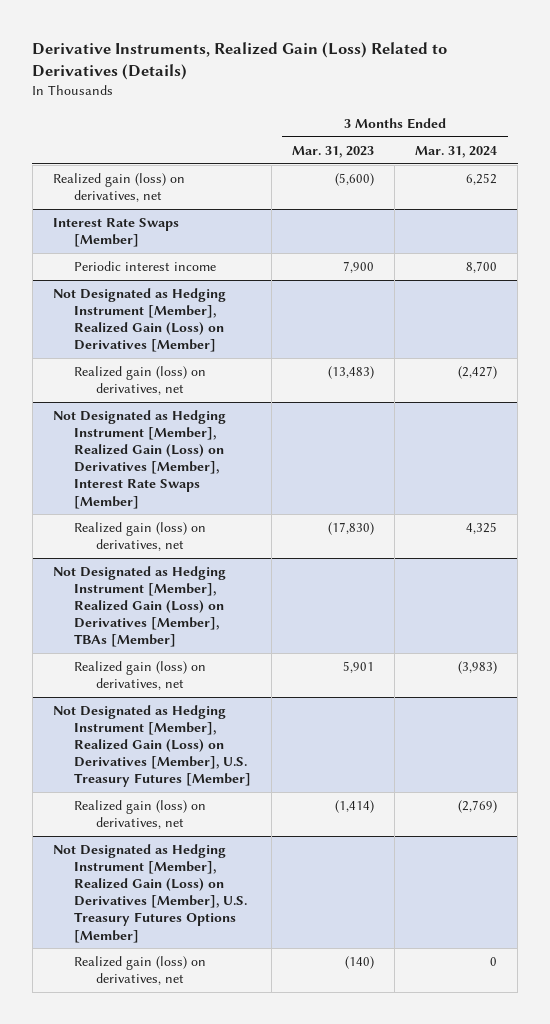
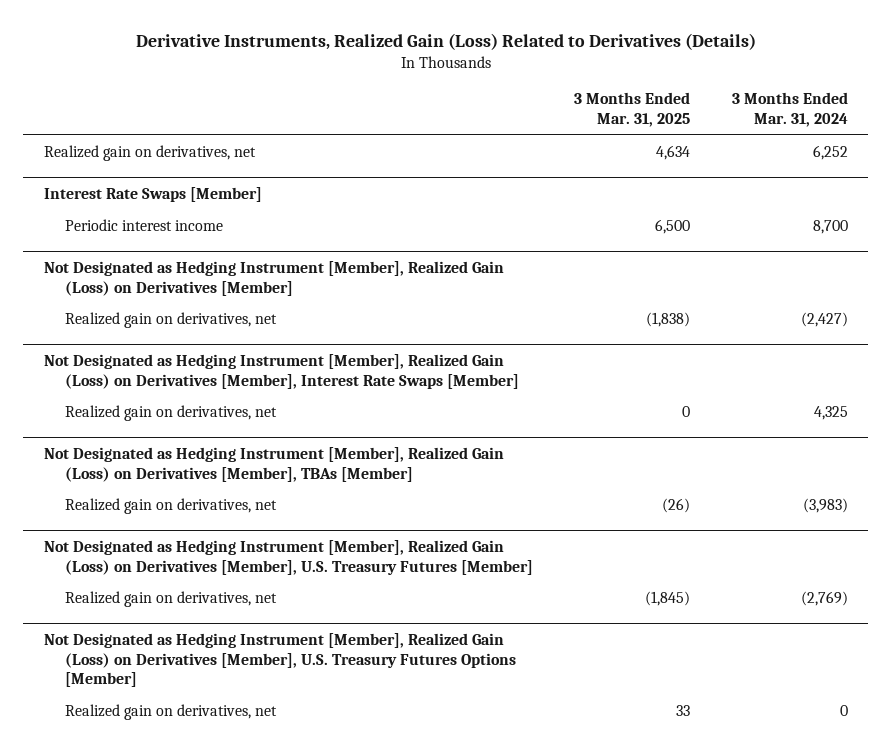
- | 3 Months Ended Mar. 31, 2023 | 3 Months Ended Mar. 31, 2024
+ | 3 Months Ended Mar. 31, 2025 | 3 Months Ended Mar. 31, 2024
- Realized gain (loss) on derivatives, net | (5,600) | 6,252
+ Realized gain on derivatives, net | 4,634 | 6,252
@ Not Designated as Hedging Instrument [Member], Realized Gain (Loss) on Derivatives [Member]
- Realized gain (loss) on derivatives, net | (13,483) | (2,427)
+ Realized gain on derivatives, net | (1,838) | (2,427)
@ Not Designated as Hedging Instrument [Member], Realized Gain (Loss) on Derivatives [Member], Interest Rate Swaps [Member]
- Realized gain (loss) on derivatives, net | (17,830) | 4,325
+ Realized gain on derivatives, net | 0 | 4,325
@ Not Designated as Hedging Instrument [Member], Realized Gain (Loss) on Derivatives [Member], TBAs [Member]
- Realized gain (loss) on derivatives, net | 5,901 | (3,983)
+ Realized gain on derivatives, net | (26) | (3,983)
@ Not Designated as Hedging Instrument [Member], Realized Gain (Loss) on Derivatives [Member], U.S. Treasury Futures [Member]
- Realized gain (loss) on derivatives, net | (1,414) | (2,769)
+ Realized gain on derivatives, net | (1,845) | (2,769)
@ Not Designated as Hedging Instrument [Member], Realized Gain (Loss) on Derivatives [Member], U.S. Treasury Futures Options [Member]
- Realized gain (loss) on derivatives, net | (140) | 0
+ Realized gain on derivatives, net | 33 | 0

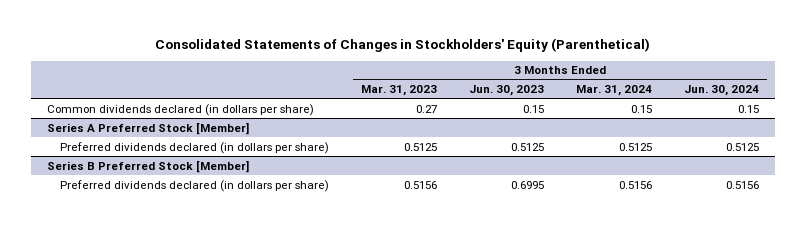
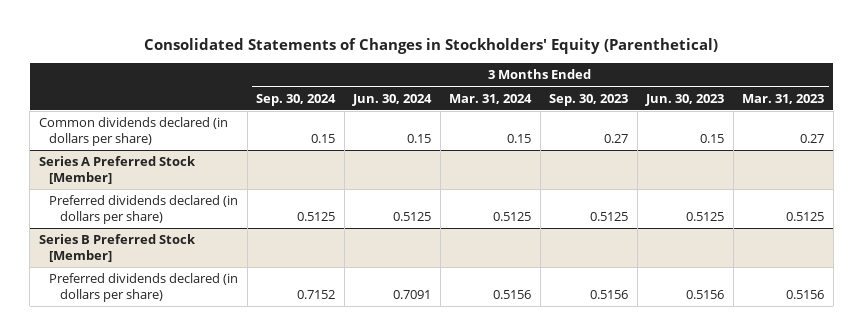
- | 3 Months Ended Mar. 31, 2023 | 3 Months Ended Jun. 30, 2023 | 3 Months Ended Mar. 31, 2024 | 3 Months Ended Jun. 30, 2024
+ | 3 Months Ended Sep. 30, 2024 | 3 Months Ended Jun. 30, 2024 | 3 Months Ended Mar. 31, 2024 | 3 Months Ended Sep. 30, 2023 | 3 Months Ended Jun. 30, 2023 | 3 Months Ended Mar. 31, 2023
@ Series B Preferred Stock [Member]
- Preferred dividends declared (in dollars per share) | 0.5156 | 0.6995 | 0.5156 | 0.5156
+ Preferred dividends declared (in dollars per share) | 0.7152 | 0.7091 | 0.5156 | 0.5156 | 0.5156 | 0.5156

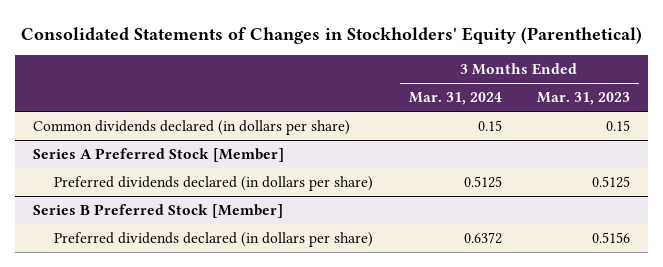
- | 3 Months Ended Sep. 30, 2024 | 3 Months Ended Jun. 30, 2024 | 3 Months Ended Mar. 31, 2024 | 3 Months Ended Sep. 30, 2023 | 3 Months Ended Jun. 30, 2023 | 3 Months Ended Mar. 31, 2023
+ | 3 Months Ended Mar. 31, 2024 | 3 Months Ended Mar. 31, 2023
- Common dividends declared (in dollars per share) | 0.15 | 0.15 | 0.15 | 0.27 | 0.15 | 0.27
+ Common dividends declared (in dollars per share) | 0.15 | 0.15
@ Series B Preferred Stock [Member]
- Preferred dividends declared (in dollars per share) | 0.7152 | 0.7091 | 0.5156 | 0.5156 | 0.5156 | 0.5156
+ Preferred dividends declared (in dollars per share) | 0.6372 | 0.5156

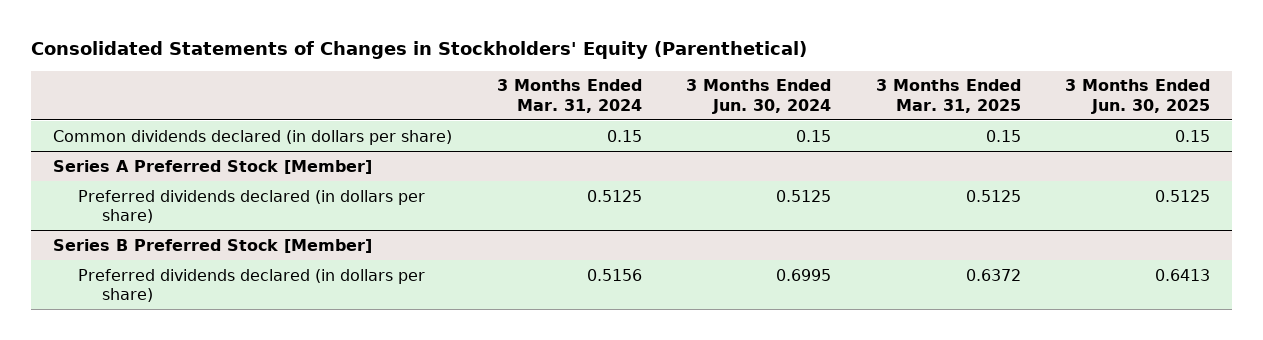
- | 3 Months Ended Mar. 31, 2024 | 3 Months Ended Mar. 31, 2023
+ | 3 Months Ended Mar. 31, 2024 | 3 Months Ended Jun. 30, 2024 | 3 Months Ended Mar. 31, 2025 | 3 Months Ended Jun. 30, 2025
@ Series B Preferred Stock [Member]
- Preferred dividends declared (in dollars per share) | 0.6372 | 0.5156
+ Preferred dividends declared (in dollars per share) | 0.5156 | 0.6995 | 0.6372 | 0.6413

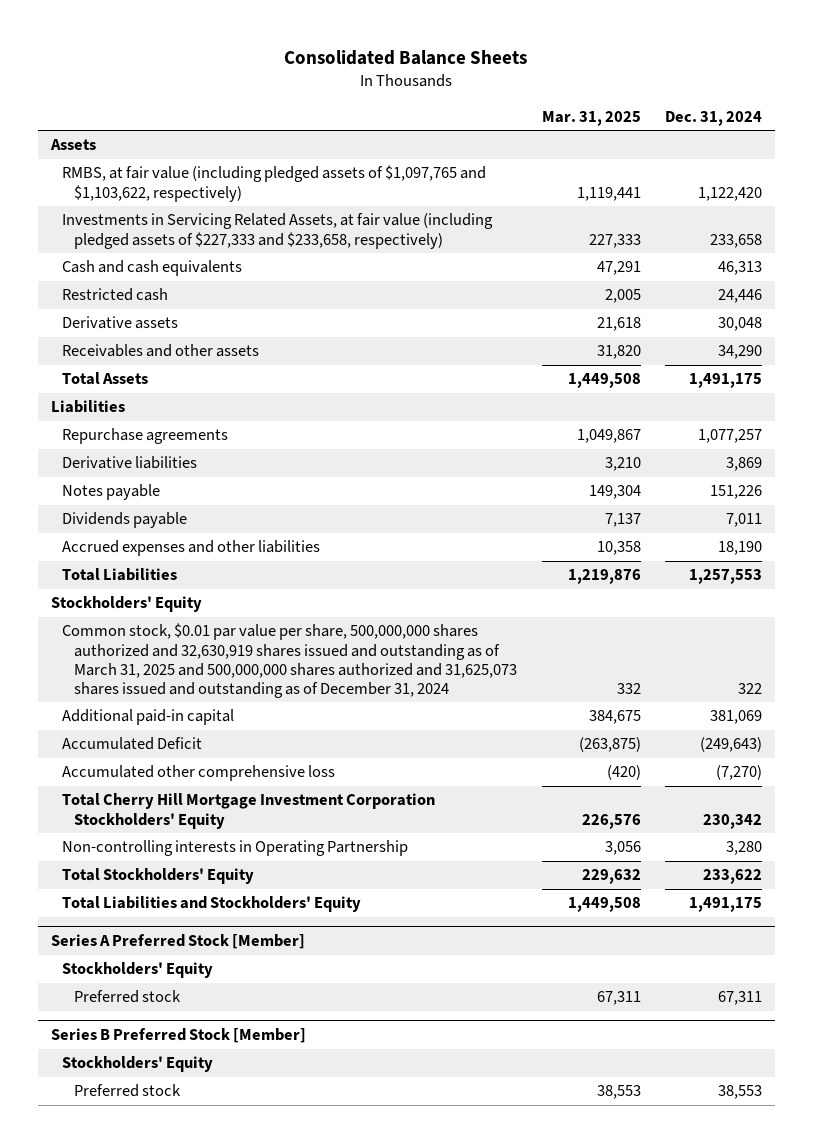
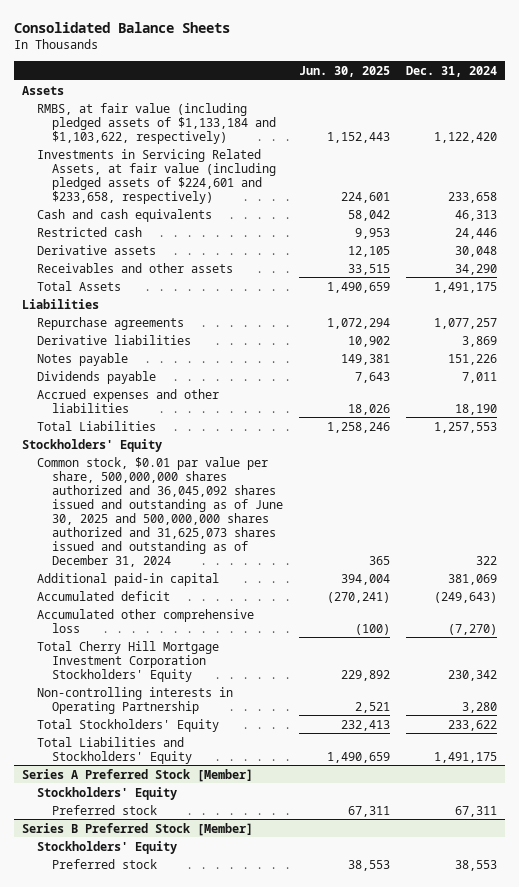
- | Mar. 31, 2025 | Dec. 31, 2024
+ | Jun. 30, 2025 | Dec. 31, 2024
- RMBS, at fair value (including pledged assets of $1,097,765 and $1,103,622, respectively) | 1,119,441 | 1,122,420
- Investments in Servicing Related Assets, at fair value (including pledged assets of $227,333 and $233,658, respectively) | 227,333 | 233,658
+ RMBS, at fair value (including pledged assets of $1,133,184 and $1,103,622, respectively) | 1,152,443 | 1,122,420
+ Investments in Servicing Related Assets, at fair value (including pledged assets of $224,601 and $233,658, respectively) | 224,601 | 233,658
- Common stock, $0.01 par value per share, 500,000,000 shares authorized and 32,630,919 shares issued and outstanding as of March 31, 2025 and 500,000,000 shares authorized and 31,625,073 shares issued and outstanding as of December 31, 2024 | 332 | 322
+ Common stock, $0.01 par value per share, 500,000,000 shares authorized and 36,045,092 shares issued and outstanding as of June 30, 2025 and 500,000,000 shares authorized and 31,625,073 shares issued and outstanding as of December 31, 2024 | 365 | 322
- Accumulated Deficit | (263,875) | (249,643)
+ Accumulated deficit | (270,241) | (249,643)

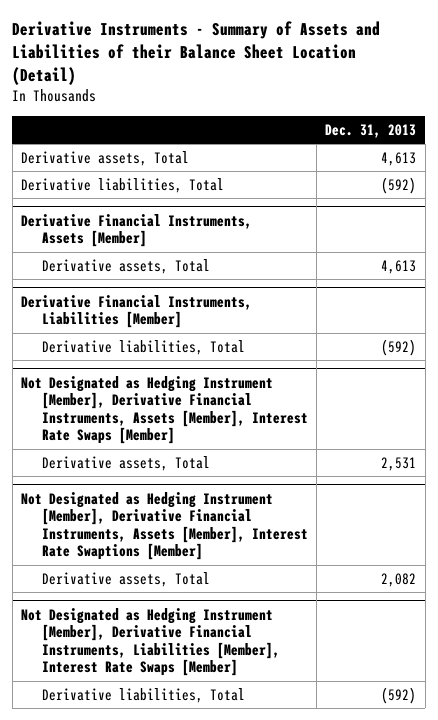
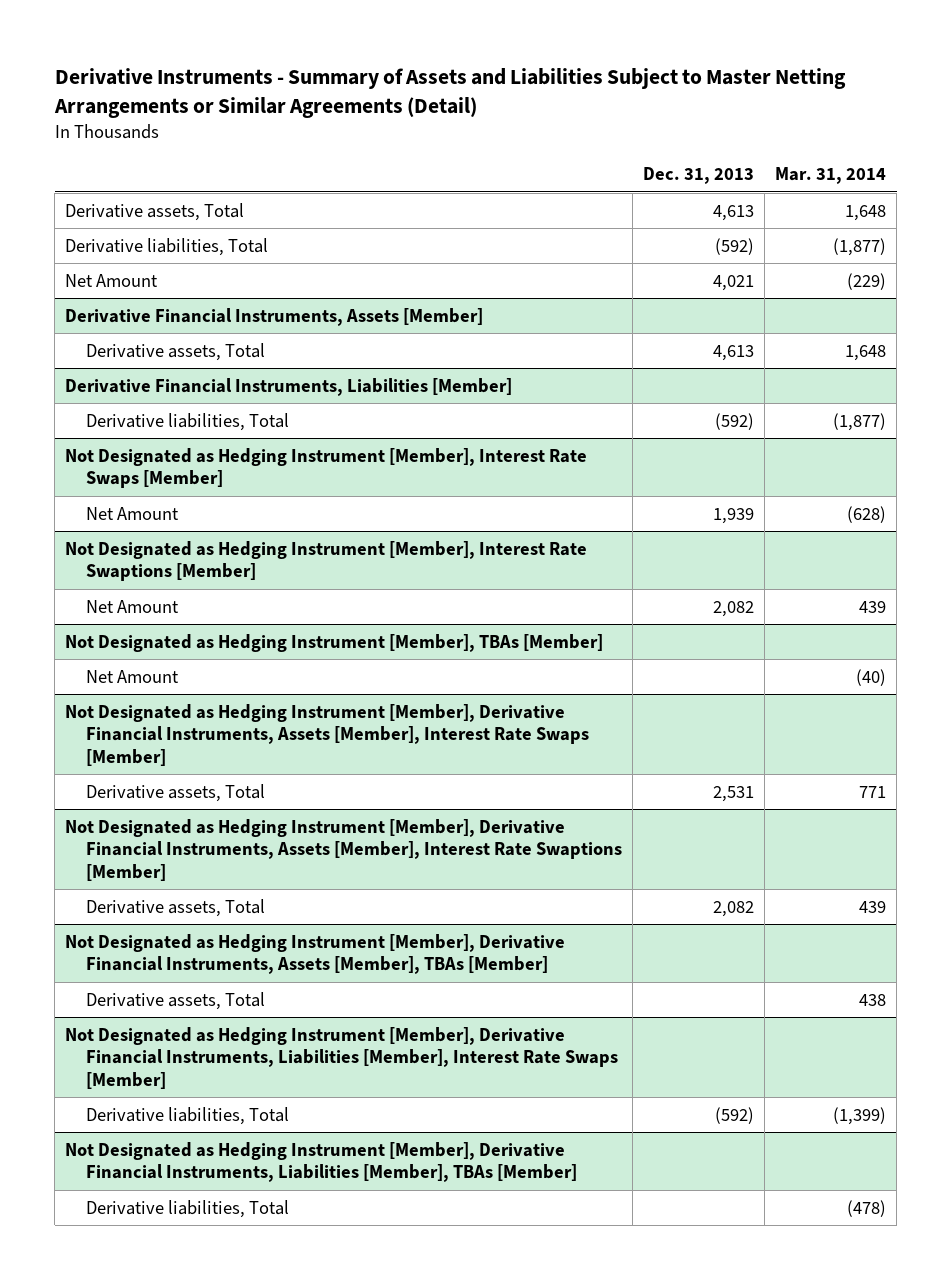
- Derivative Instruments - Summary of Assets and Liabilities of their Balance Sheet Location (Detail)
+ Derivative Instruments - Summary of Assets and Liabilities Subject to Master Netting Arrangements or Similar Agreements (Detail)
- | Dec. 31, 2013
+ | Dec. 31, 2013 | Mar. 31, 2014
+ Net Amount | 4,021 | (229)
+ Not Designated as Hedging Instrument [Member], Interest Rate Swaps [Member]
+ Net Amount | 1,939 | (628)
+ Not Designated as Hedging Instrument [Member], Interest Rate Swaptions [Member]
+ Net Amount | 2,082 | 439
+ Not Designated as Hedging Instrument [Member], TBAs [Member]
+ Net Amount | | (40)
+ Not Designated as Hedging Instrument [Member], Derivative Financial Instruments, Assets [Member], TBAs [Member]
+ Derivative assets, Total | | 438
+ Not Designated as Hedging Instrument [Member], Derivative Financial Instruments, Liabilities [Member], TBAs [Member]
+ Derivative liabilities, Total | | (478)

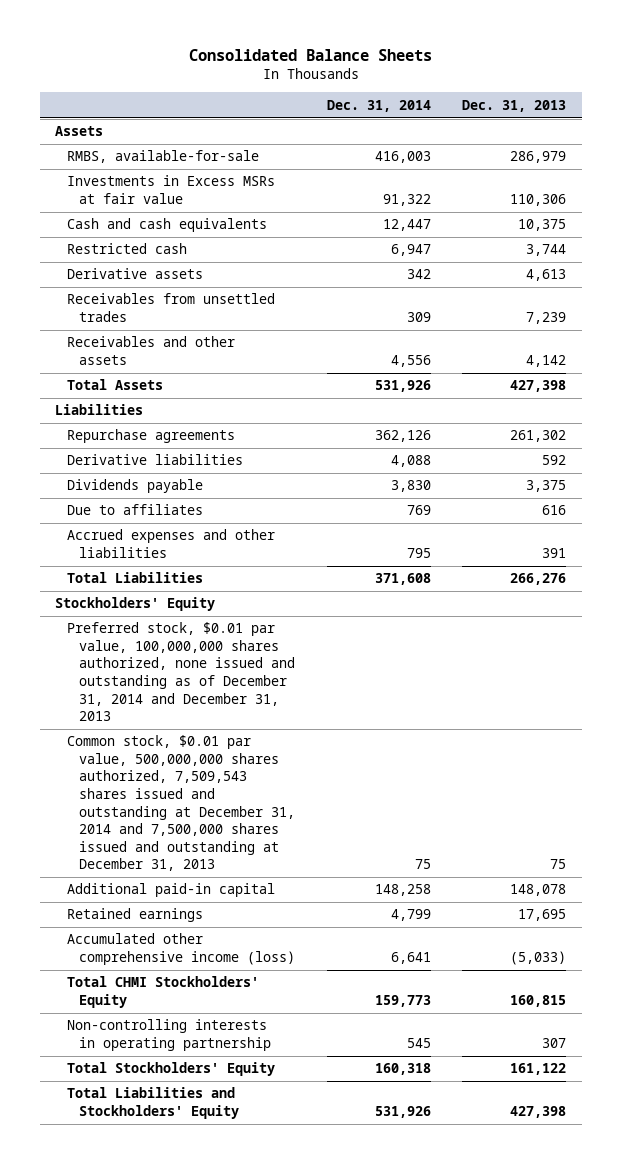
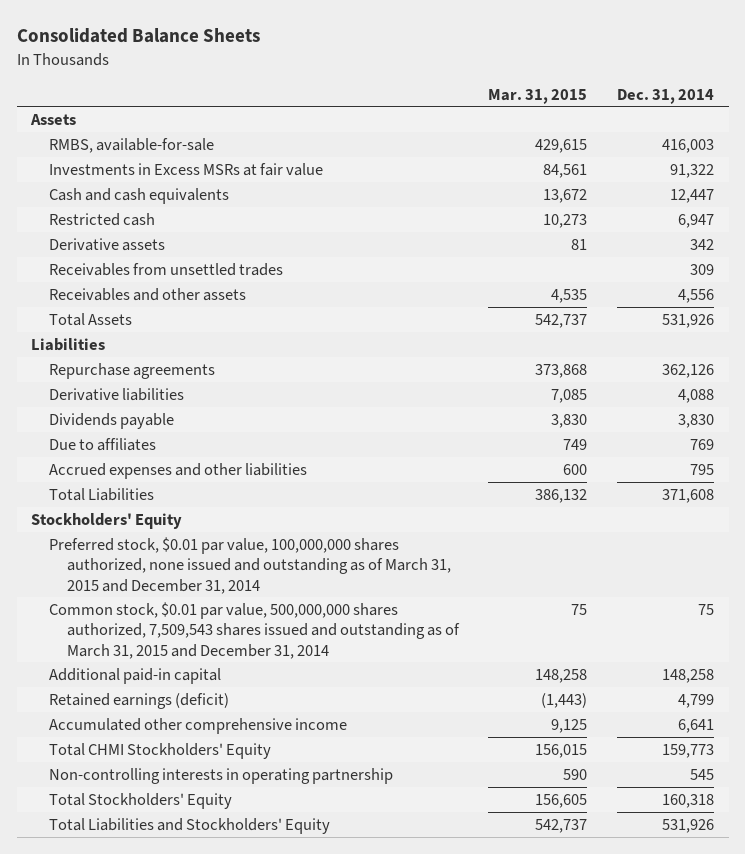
- | Dec. 31, 2014 | Dec. 31, 2013
+ | Mar. 31, 2015 | Dec. 31, 2014
- Preferred stock, $0.01 par value, 100,000,000 shares authorized, none issued and outstanding as of December 31, 2014 and December 31, 2013
- Common stock, $0.01 par value, 500,000,000 shares authorized, 7,509,543 shares issued and outstanding at December 31, 2014 and 7,500,000 shares issued and outstanding at December 31, 2013 | 75 | 75
+ Preferred stock, $0.01 par value, 100,000,000 shares authorized, none issued and outstanding as of March 31, 2015 and December 31, 2014
+ Common stock, $0.01 par value, 500,000,000 shares authorized, 7,509,543 shares issued and outstanding as of March 31, 2015 and December 31, 2014 | 75 | 75
- Retained earnings | 4,799 | 17,695
- Accumulated other comprehensive income (loss) | 6,641 | (5,033)
+ Retained earnings (deficit) | (1,443) | 4,799
+ Accumulated other comprehensive income | 9,125 | 6,641

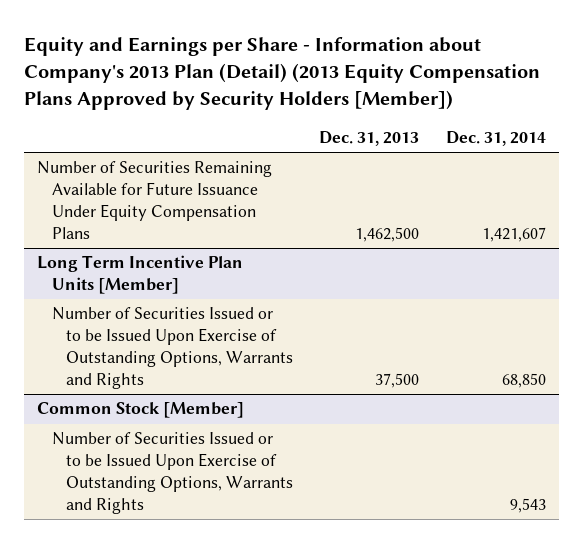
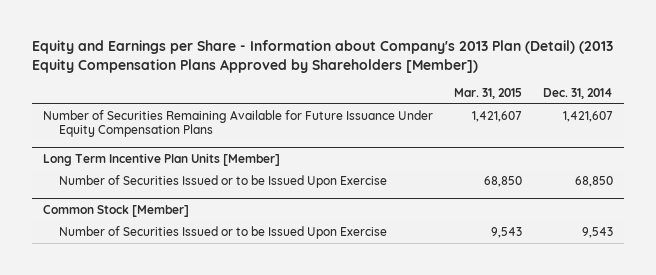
- Equity and Earnings per Share - Information about Company's 2013 Plan (Detail) (2013 Equity Compensation Plans Approved by Security Holders [Member])
+ Equity and Earnings per Share - Information about Company's 2013 Plan (Detail) (2013 Equity Compensation Plans Approved by Shareholders [Member])
- | Dec. 31, 2013 | Dec. 31, 2014
+ | Mar. 31, 2015 | Dec. 31, 2014
@ Long Term Incentive Plan Units [Member]
- Number of Securities Issued or to be Issued Upon Exercise of Outstanding Options, Warrants and Rights | 37,500 | 68,850
+ Number of Securities Issued or to be Issued Upon Exercise | 68,850 | 68,850
@ Common Stock [Member]
- Number of Securities Issued or to be Issued Upon Exercise of Outstanding Options, Warrants and Rights | | 9,543
+ Number of Securities Issued or to be Issued Upon Exercise | 9,543 | 9,543

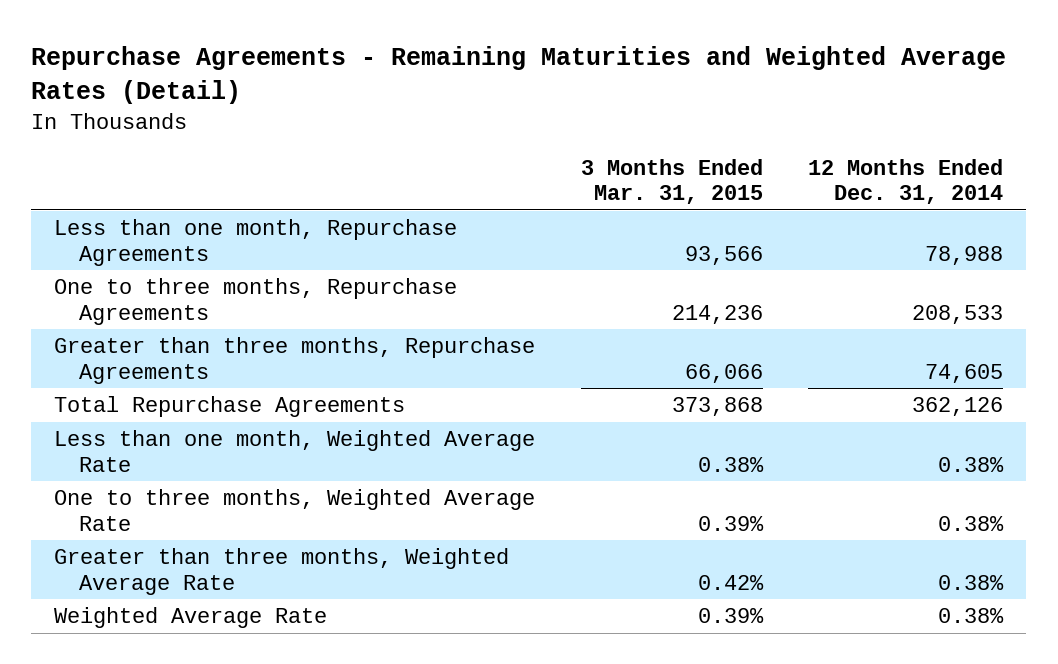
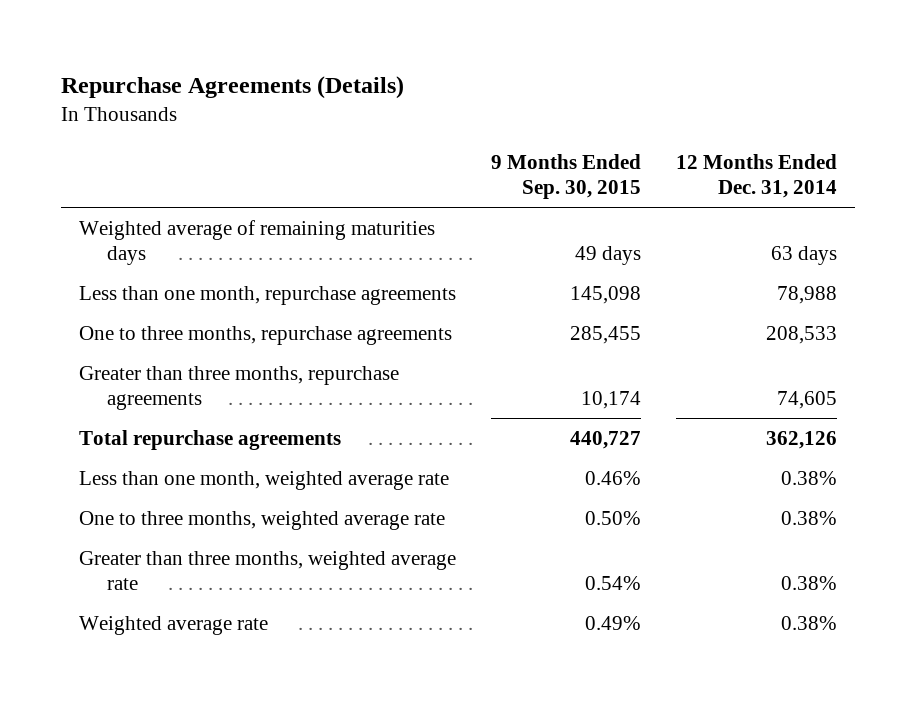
- Repurchase Agreements - Remaining Maturities and Weighted Average Rates (Detail)
+ Repurchase Agreements (Details)
- | 3 Months Ended Mar. 31, 2015 | 12 Months Ended Dec. 31, 2014
+ | 9 Months Ended Sep. 30, 2015 | 12 Months Ended Dec. 31, 2014
- Less than one month, Repurchase Agreements | 93,566 | 78,988
- One to three months, Repurchase Agreements | 214,236 | 208,533
- Greater than three months, Repurchase Agreements | 66,066 | 74,605
- Total Repurchase Agreements | 373,868 | 362,126
- Less than one month, Weighted Average Rate | 0.38% | 0.38%
- One to three months, Weighted Average Rate | 0.39% | 0.38%
- Greater than three months, Weighted Average Rate | 0.42% | 0.38%
- Weighted Average Rate | 0.39% | 0.38%
+ Weighted average of remaining maturities days | 49 days | 63 days
+ Less than one month, repurchase agreements | 145,098 | 78,988
+ One to three months, repurchase agreements | 285,455 | 208,533
+ Greater than three months, repurchase agreements | 10,174 | 74,605
+ Total repurchase agreements | 440,727 | 362,126
+ Less than one month, weighted average rate | 0.46% | 0.38%
+ One to three months, weighted average rate | 0.50% | 0.38%
+ Greater than three months, weighted average rate | 0.54% | 0.38%
+ Weighted average rate | 0.49% | 0.38%

